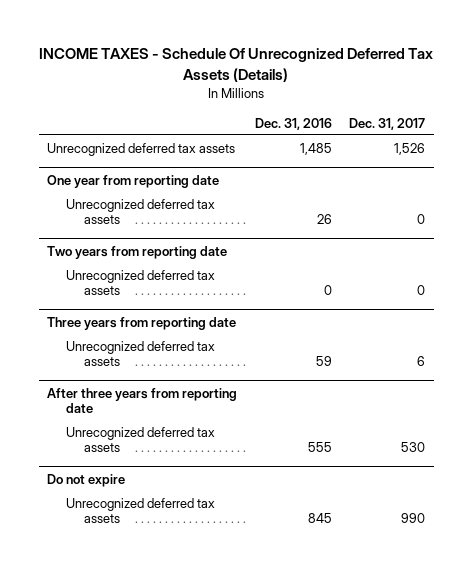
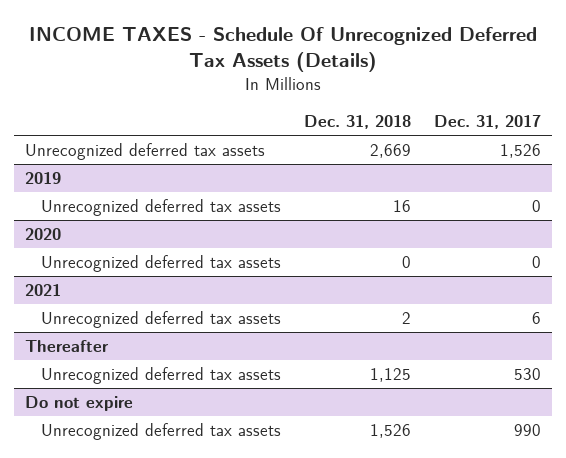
- | Dec. 31, 2016 | Dec. 31, 2017
+ | Dec. 31, 2018 | Dec. 31, 2017
- One year from reporting date
+ 2019
- Two years from reporting date
+ 2020
- Three years from reporting date
+ 2021
- After three years from reporting date
+ Thereafter

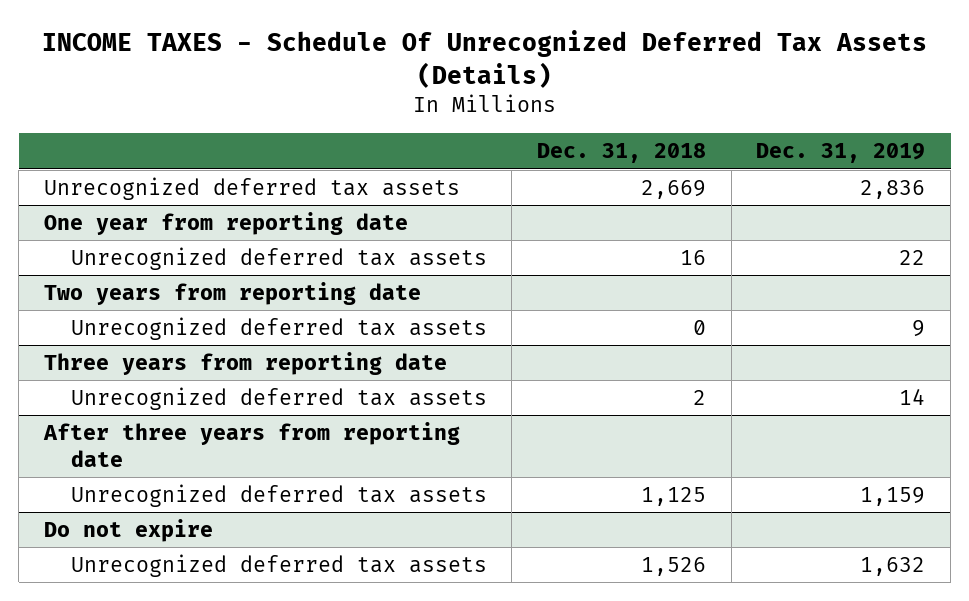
- | Dec. 31, 2018 | Dec. 31, 2017
+ | Dec. 31, 2018 | Dec. 31, 2019
- 2019
+ One year from reporting date
- 2020
+ Two years from reporting date
- 2021
+ Three years from reporting date
- Thereafter
+ After three years from reporting date

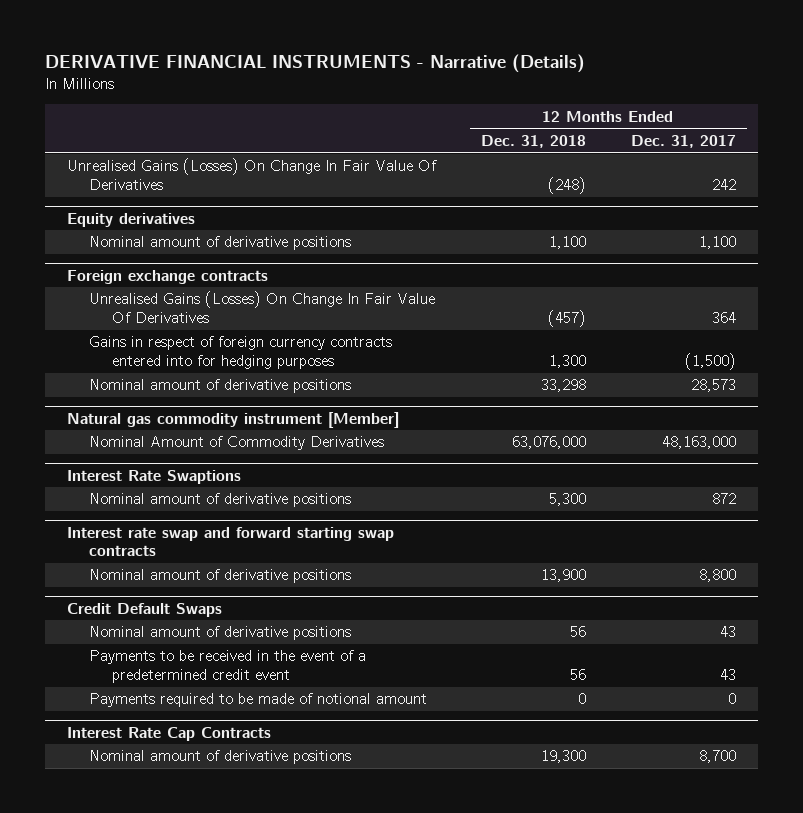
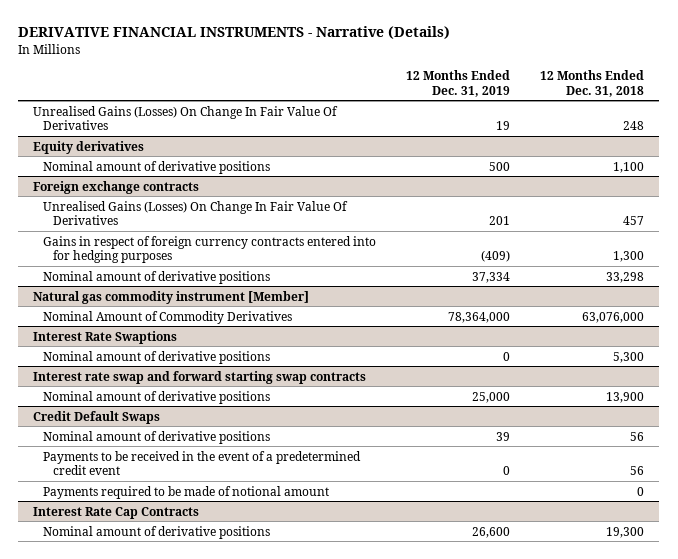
- | 12 Months Ended Dec. 31, 2018 | 12 Months Ended Dec. 31, 2017
+ | 12 Months Ended Dec. 31, 2019 | 12 Months Ended Dec. 31, 2018
- Unrealised Gains (Losses) On Change In Fair Value Of Derivatives | (248) | 242
+ Unrealised Gains (Losses) On Change In Fair Value Of Derivatives | 19 | 248
@ Foreign exchange contracts
- Unrealised Gains (Losses) On Change In Fair Value Of Derivatives | (457) | 364
+ Unrealised Gains (Losses) On Change In Fair Value Of Derivatives | 201 | 457

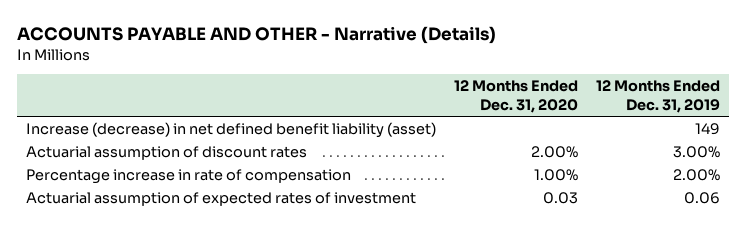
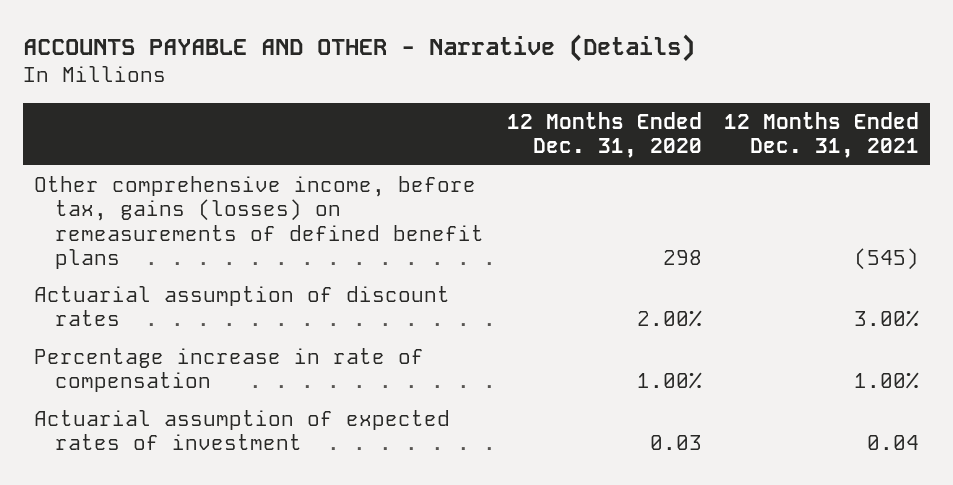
- | 12 Months Ended Dec. 31, 2020 | 12 Months Ended Dec. 31, 2019
+ | 12 Months Ended Dec. 31, 2020 | 12 Months Ended Dec. 31, 2021
- Increase (decrease) in net defined benefit liability (asset) | | 149
+ Other comprehensive income, before tax, gains (losses) on remeasurements of defined benefit plans | 298 | (545)

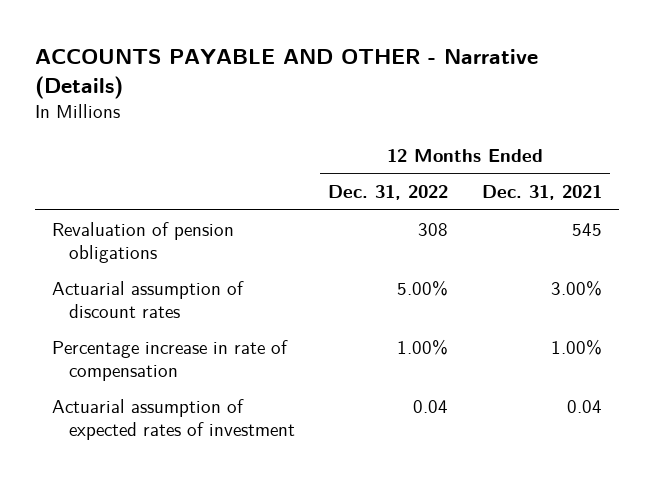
- | 12 Months Ended Dec. 31, 2020 | 12 Months Ended Dec. 31, 2021
+ | 12 Months Ended Dec. 31, 2022 | 12 Months Ended Dec. 31, 2021
- Other comprehensive income, before tax, gains (losses) on remeasurements of defined benefit plans | 298 | (545)
+ Revaluation of pension obligations | 308 | 545

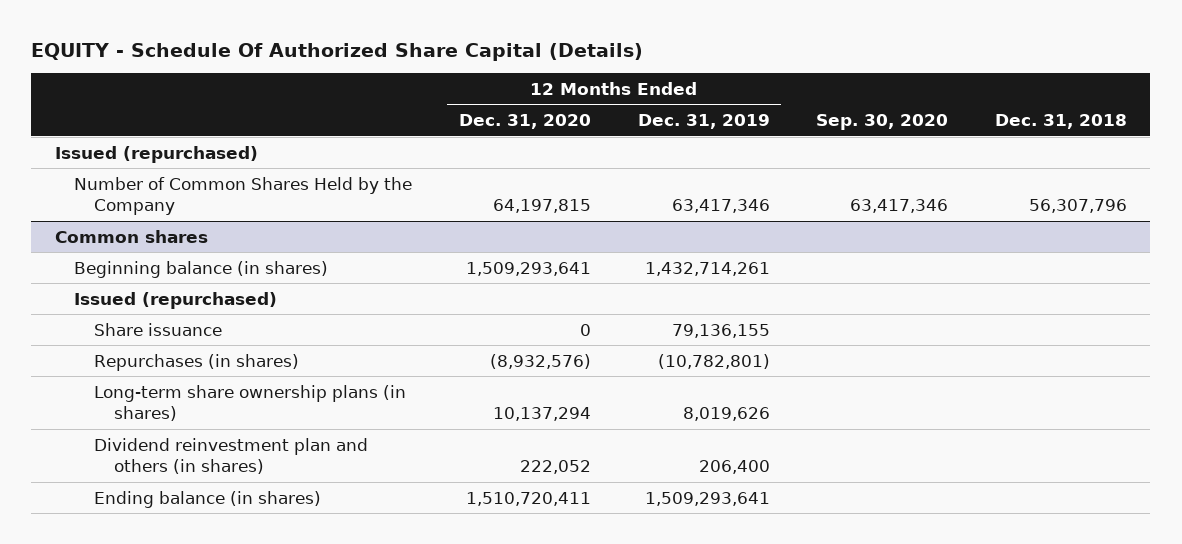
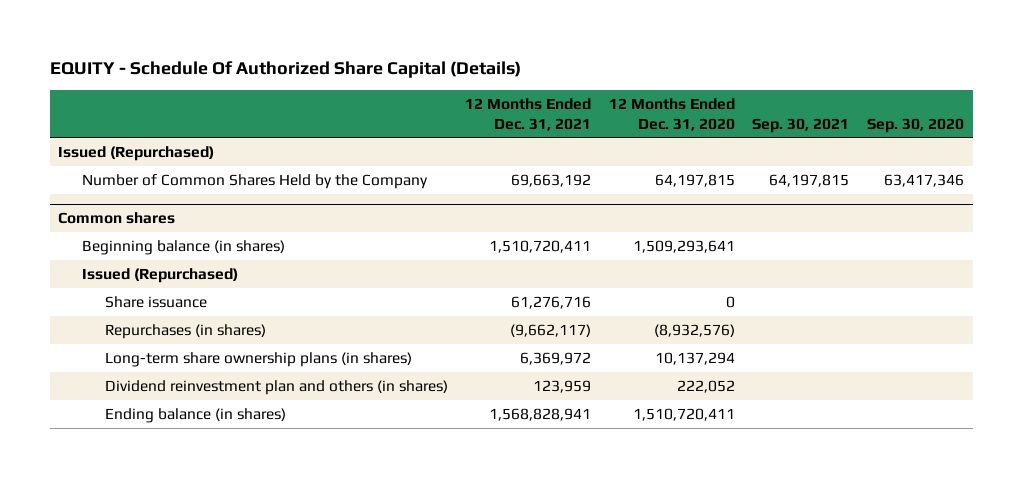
- | 12 Months Ended Dec. 31, 2020 | 12 Months Ended Dec. 31, 2019 | Sep. 30, 2020 | Dec. 31, 2018
+ | 12 Months Ended Dec. 31, 2021 | 12 Months Ended Dec. 31, 2020 | Sep. 30, 2021 | Sep. 30, 2020
- Issued (repurchased)
+ Issued (Repurchased)
@ Common shares
- Issued (repurchased)
+ Issued (Repurchased)

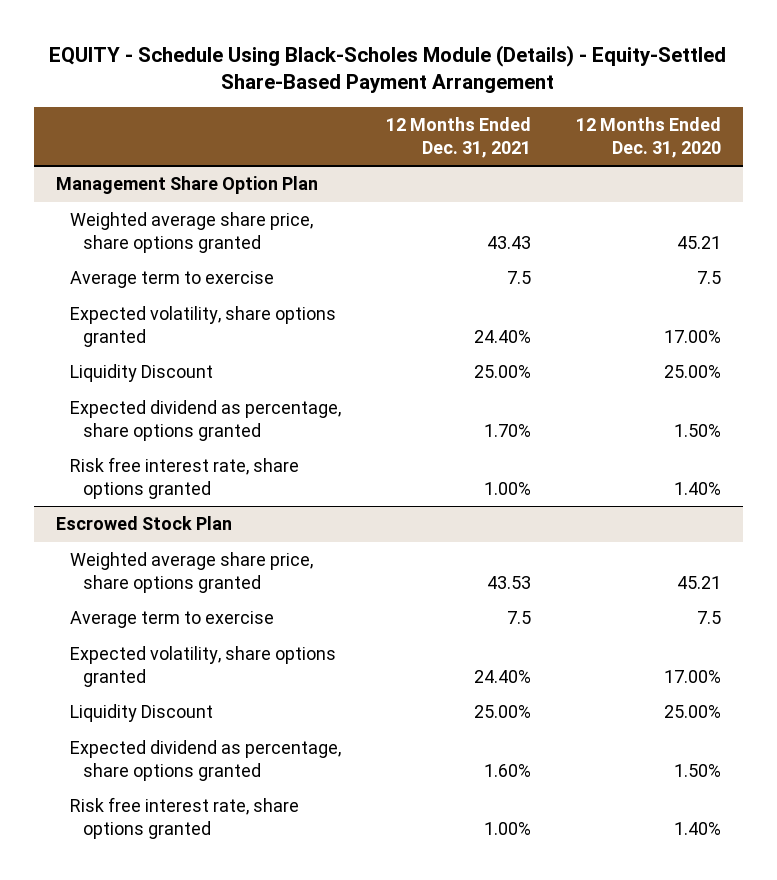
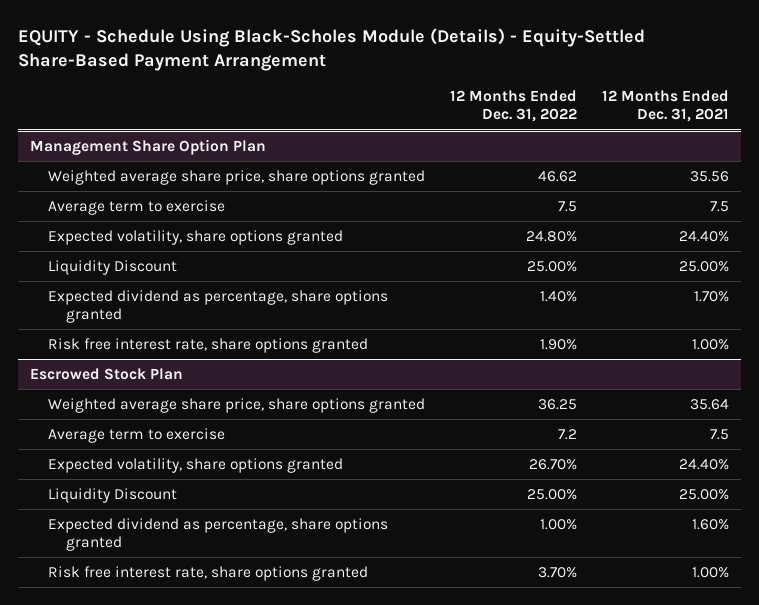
- | 12 Months Ended Dec. 31, 2021 | 12 Months Ended Dec. 31, 2020
+ | 12 Months Ended Dec. 31, 2022 | 12 Months Ended Dec. 31, 2021
@ Management Share Option Plan
- Weighted average share price, share options granted | 43.43 | 45.21
+ Weighted average share price, share options granted | 46.62 | 35.56
@ Escrowed Stock Plan
- Weighted average share price, share options granted | 43.53 | 45.21
+ Weighted average share price, share options granted | 36.25 | 35.64

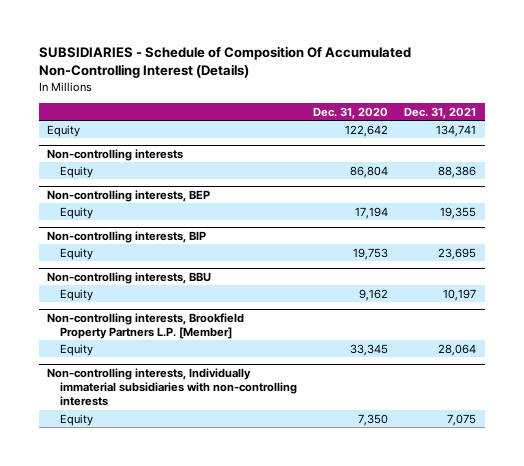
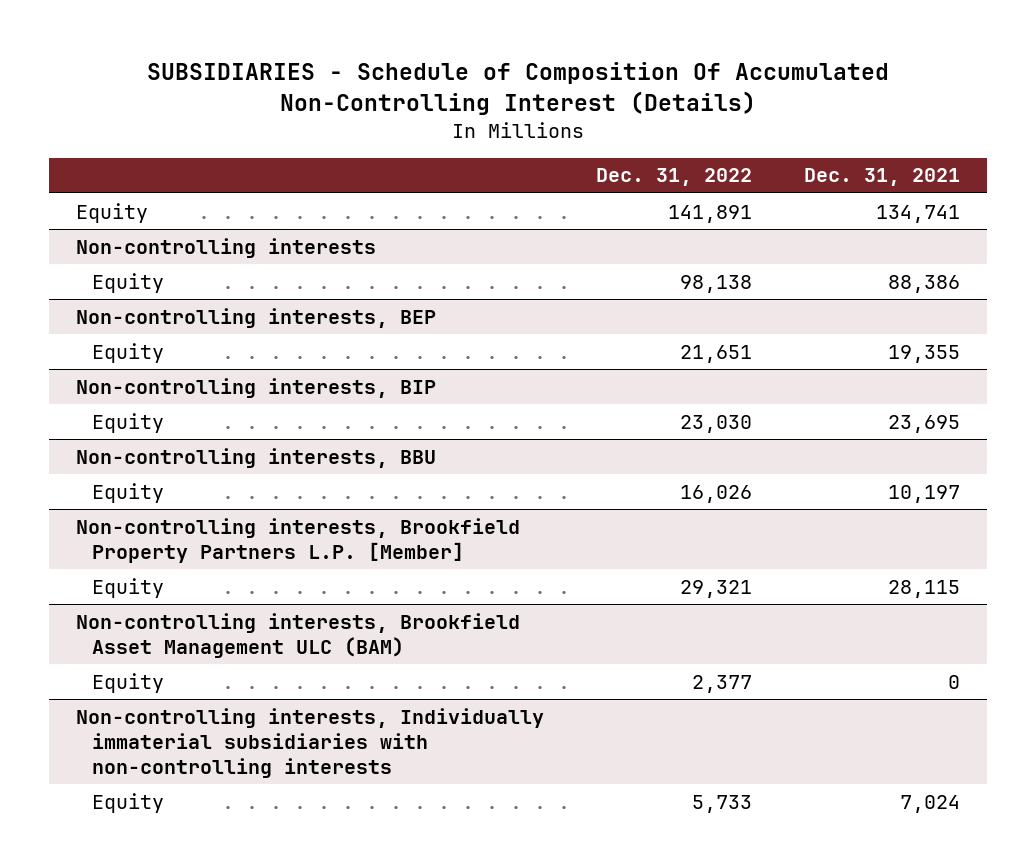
- | Dec. 31, 2020 | Dec. 31, 2021
+ | Dec. 31, 2022 | Dec. 31, 2021
@ Non-controlling interests, Brookfield Property Partners L.P. [Member]
- Equity | 33,345 | 28,064
+ Equity | 29,321 | 28,115
+ Non-controlling interests, Brookfield Asset Management ULC (BAM)
+ Equity | 2,377 | 0
@ Non-controlling interests, Individually immaterial subsidiaries with non-controlling interests
- Equity | 7,350 | 7,075
+ Equity | 5,733 | 7,024

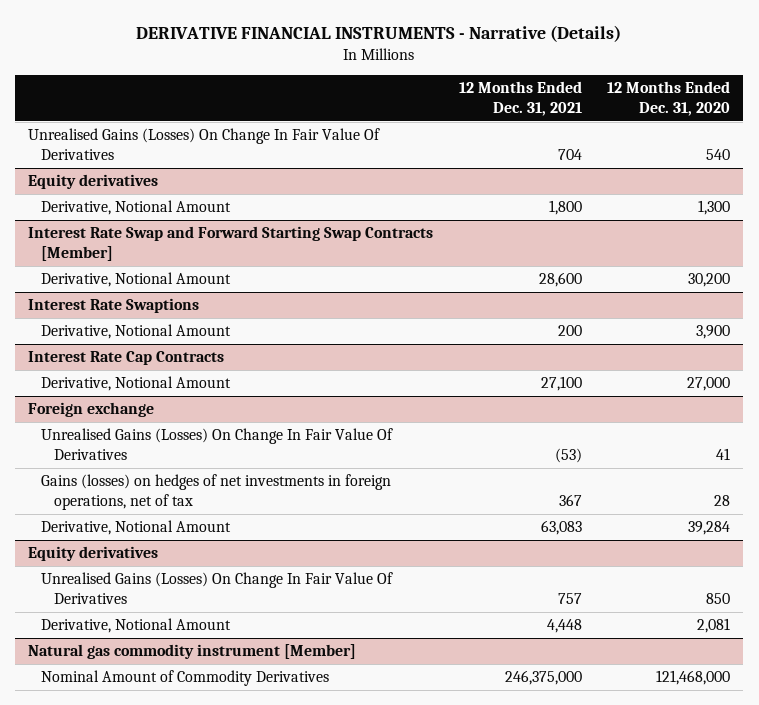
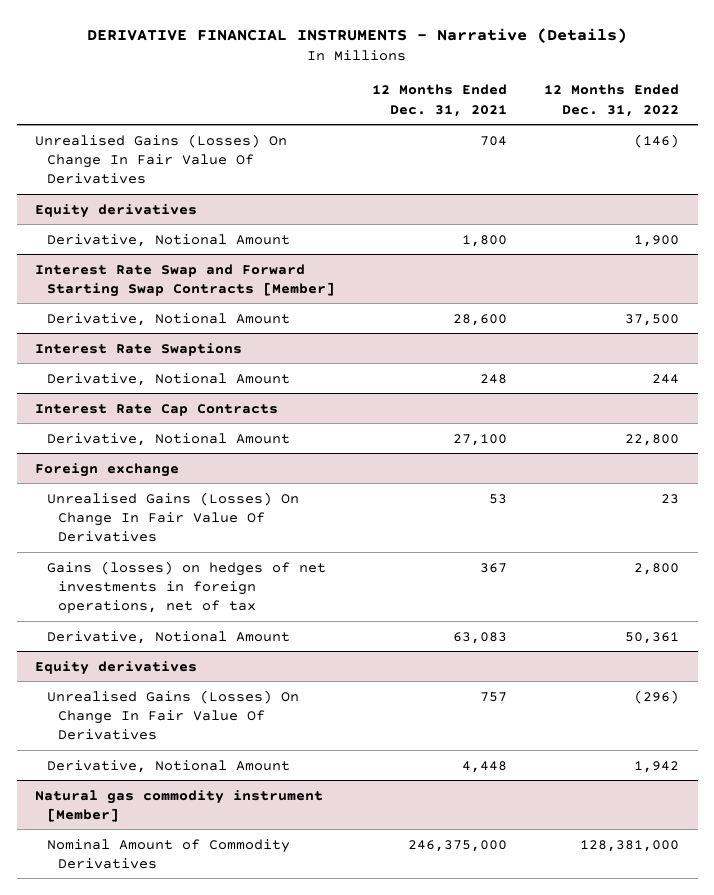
- | 12 Months Ended Dec. 31, 2021 | 12 Months Ended Dec. 31, 2020
+ | 12 Months Ended Dec. 31, 2021 | 12 Months Ended Dec. 31, 2022
@ Interest Rate Swaptions
- Derivative, Notional Amount | 200 | 3,900
+ Derivative, Notional Amount | 248 | 244
@ Foreign exchange
- Unrealised Gains (Losses) On Change In Fair Value Of Derivatives | (53) | 41
+ Unrealised Gains (Losses) On Change In Fair Value Of Derivatives | 53 | 23

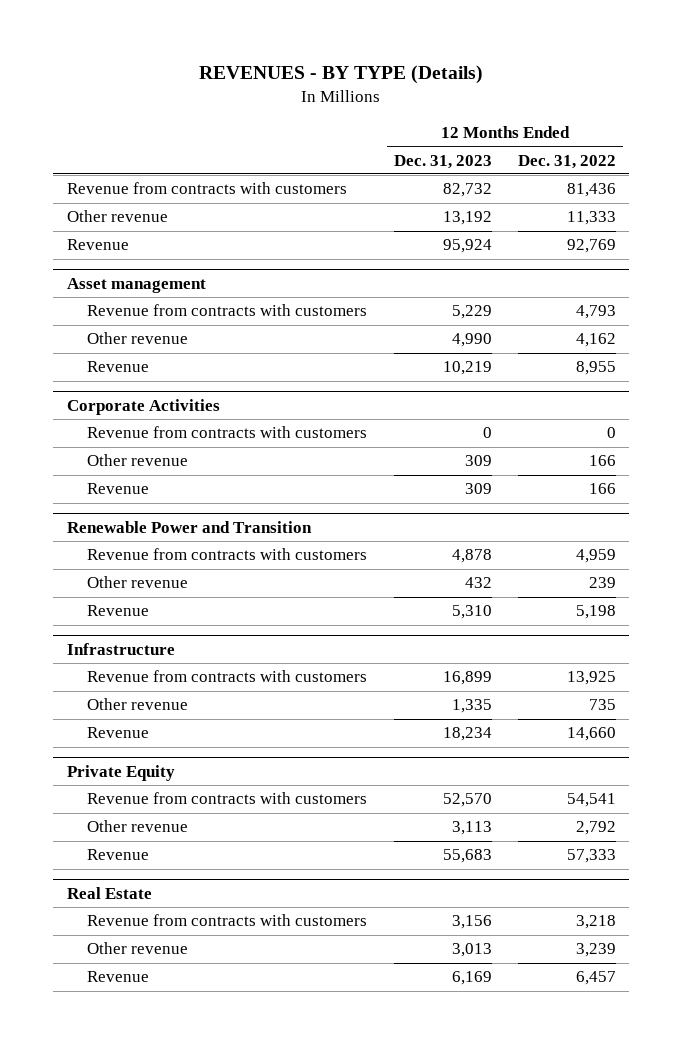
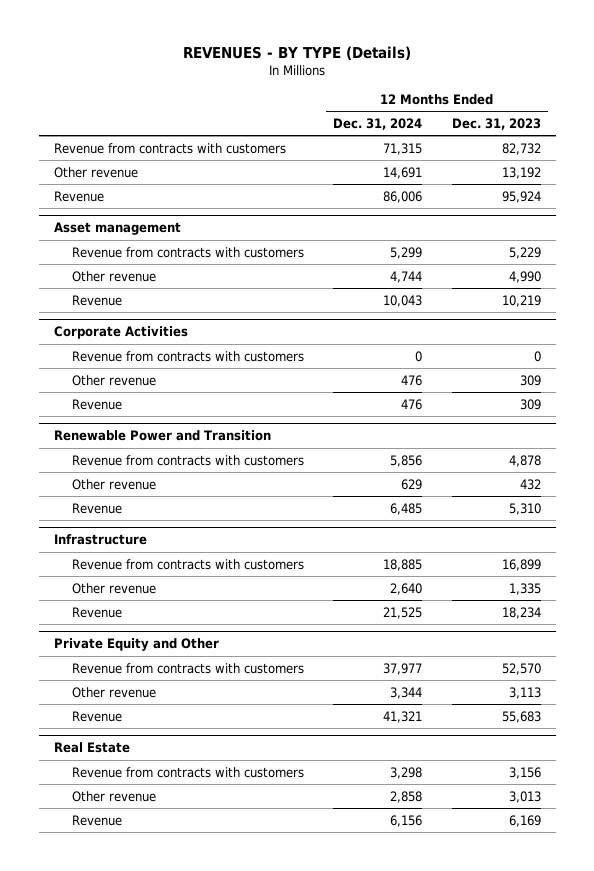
- | 12 Months Ended Dec. 31, 2023 | 12 Months Ended Dec. 31, 2022
+ | 12 Months Ended Dec. 31, 2024 | 12 Months Ended Dec. 31, 2023
- Private Equity
+ Private Equity and Other

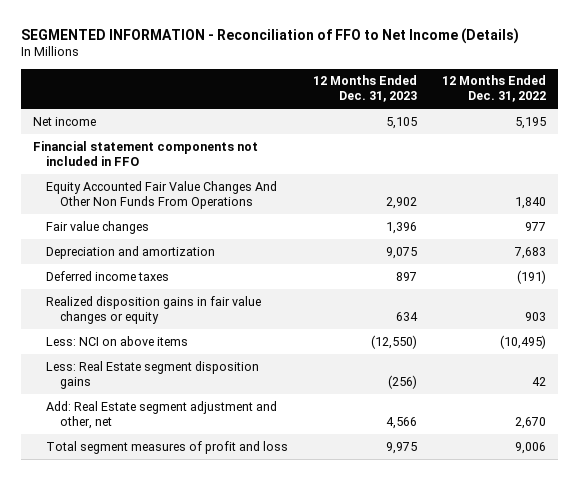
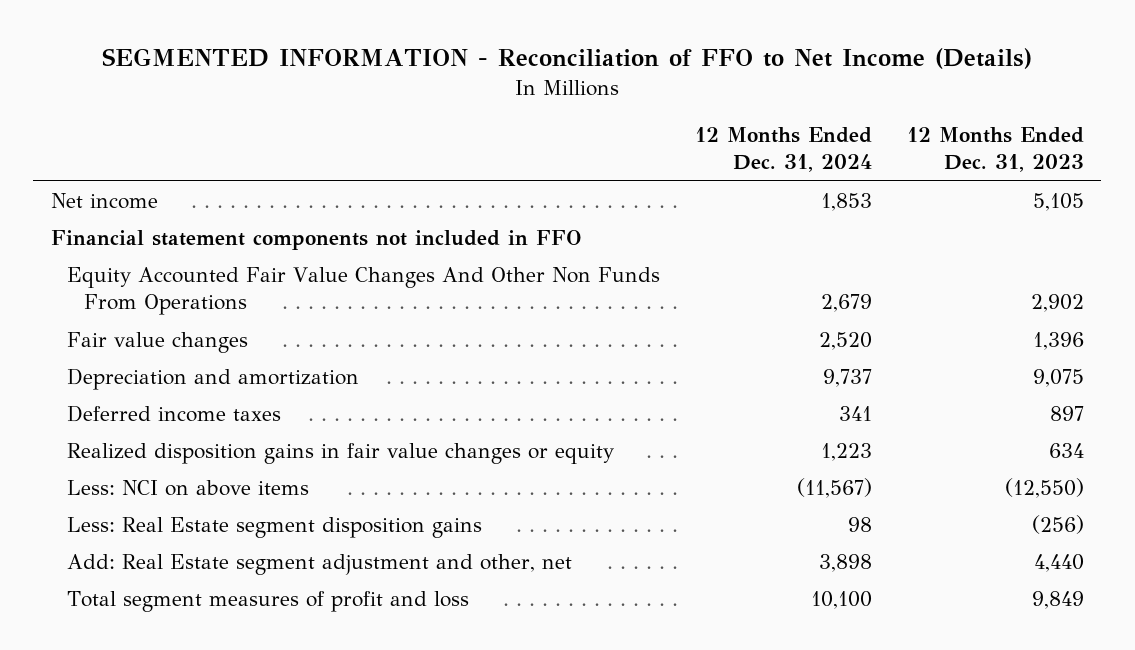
- | 12 Months Ended Dec. 31, 2023 | 12 Months Ended Dec. 31, 2022
+ | 12 Months Ended Dec. 31, 2024 | 12 Months Ended Dec. 31, 2023
- Add: Real Estate segment adjustment and other, net | 4,566 | 2,670
- Total segment measures of profit and loss | 9,975 | 9,006
+ Add: Real Estate segment adjustment and other, net | 3,898 | 4,440
+ Total segment measures of profit and loss | 10,100 | 9,849

